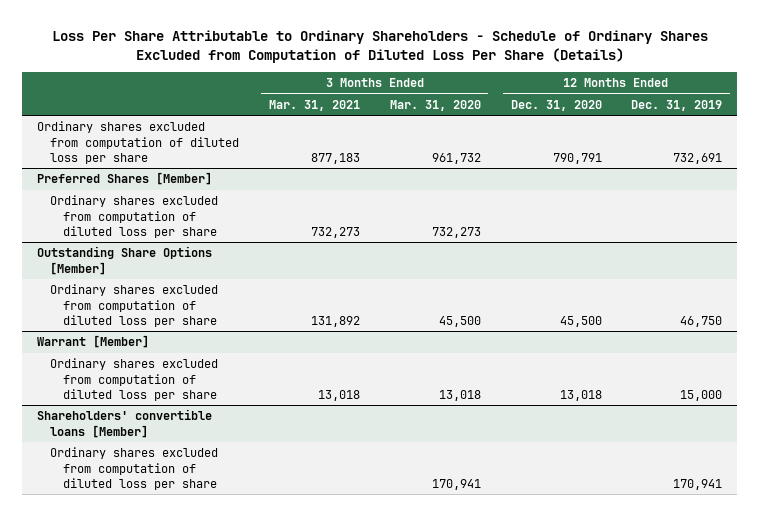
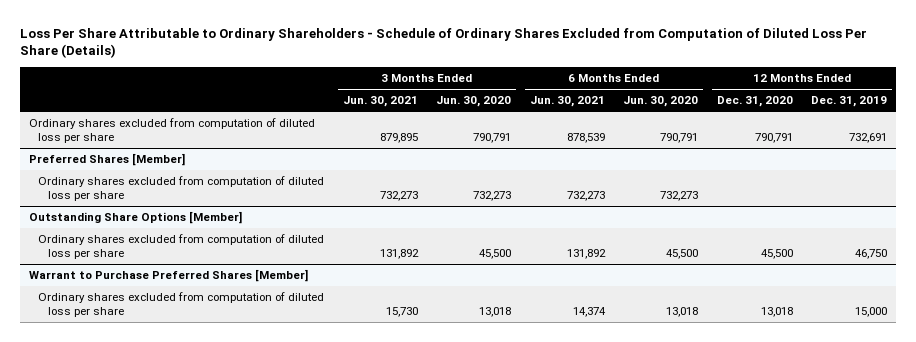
- | 3 Months Ended Mar. 31, 2021 | 3 Months Ended Mar. 31, 2020 | 12 Months Ended Dec. 31, 2020 | 12 Months Ended Dec. 31, 2019
+ | 3 Months Ended Jun. 30, 2021 | 3 Months Ended Jun. 30, 2020 | 6 Months Ended Jun. 30, 2021 | 6 Months Ended Jun. 30, 2020 | 12 Months Ended Dec. 31, 2020 | 12 Months Ended Dec. 31, 2019
- Warrant [Member]
+ Warrant to Purchase Preferred Shares [Member]
- Shareholders' convertible loans [Member]
- Ordinary shares excluded from computation of diluted loss per share | | 170,941 | | 170,941

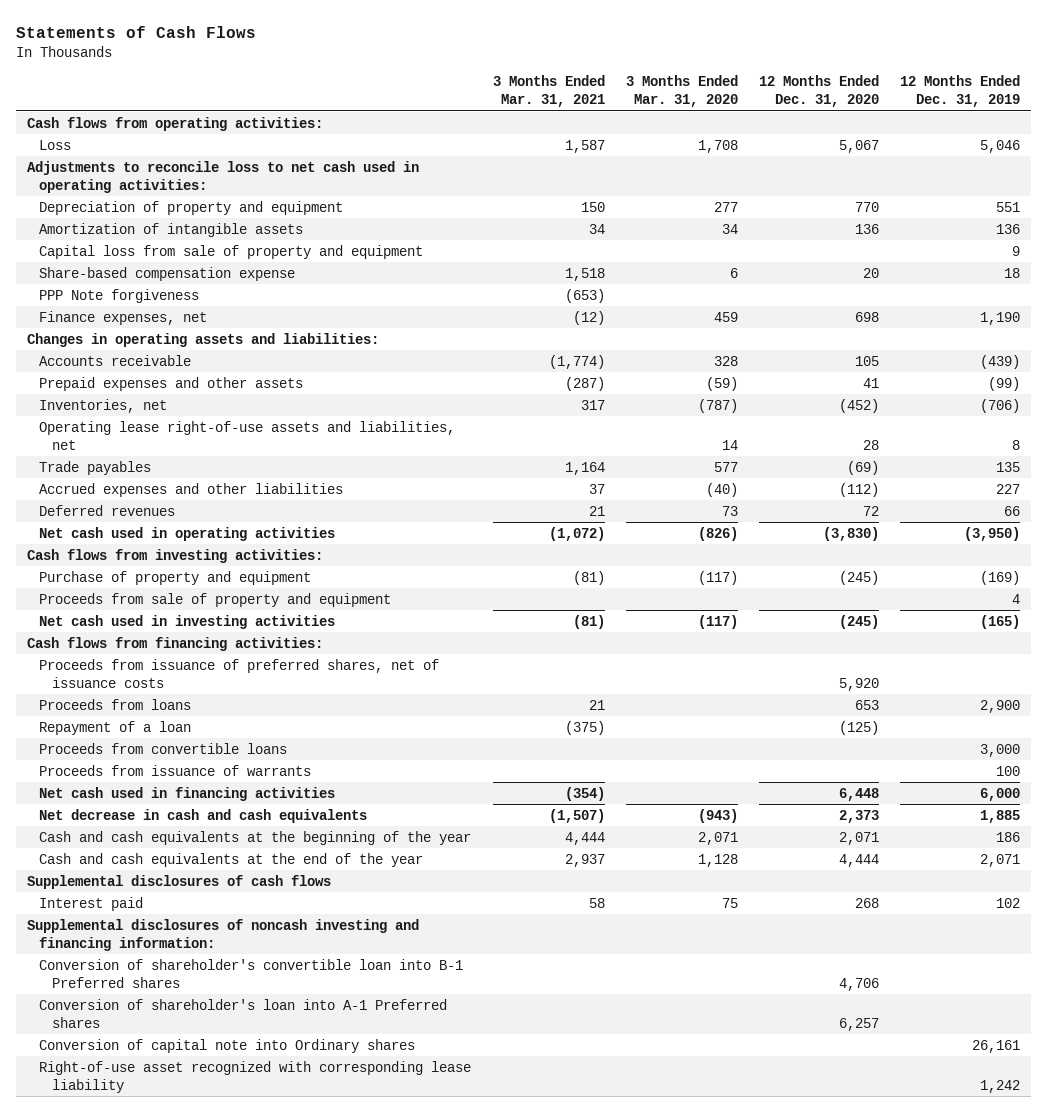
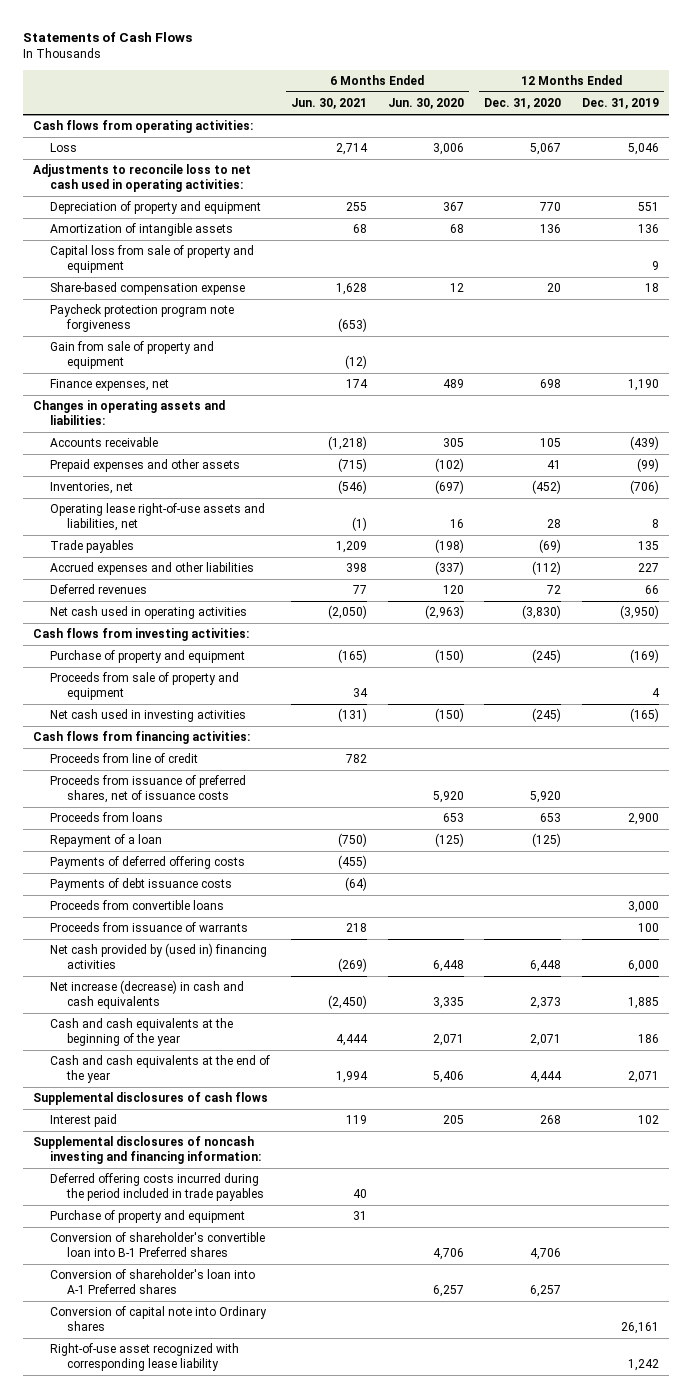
- | 3 Months Ended Mar. 31, 2021 | 3 Months Ended Mar. 31, 2020 | 12 Months Ended Dec. 31, 2020 | 12 Months Ended Dec. 31, 2019
+ | 6 Months Ended Jun. 30, 2021 | 6 Months Ended Jun. 30, 2020 | 12 Months Ended Dec. 31, 2020 | 12 Months Ended Dec. 31, 2019
- PPP Note forgiveness | (653) | | |
+ Paycheck protection program note forgiveness | (653) | | |
+ Gain from sale of property and equipment | (12) | | |
+ Proceeds from line of credit | 782 | | |
+ Payments of deferred offering costs | (455) | | |
+ Payments of debt issuance costs | (64) | | |
- Net cash used in financing activities | (354) | | 6,448 | 6,000
- Net decrease in cash and cash equivalents | (1,507) | (943) | 2,373 | 1,885
+ Net cash provided by (used in) financing activities | (269) | 6,448 | 6,448 | 6,000
+ Net increase (decrease) in cash and cash equivalents | (2,450) | 3,335 | 2,373 | 1,885
+ Deferred offering costs incurred during the period included in trade payables | 40 | | |
+ Purchase of property and equipment | 31 | | |

